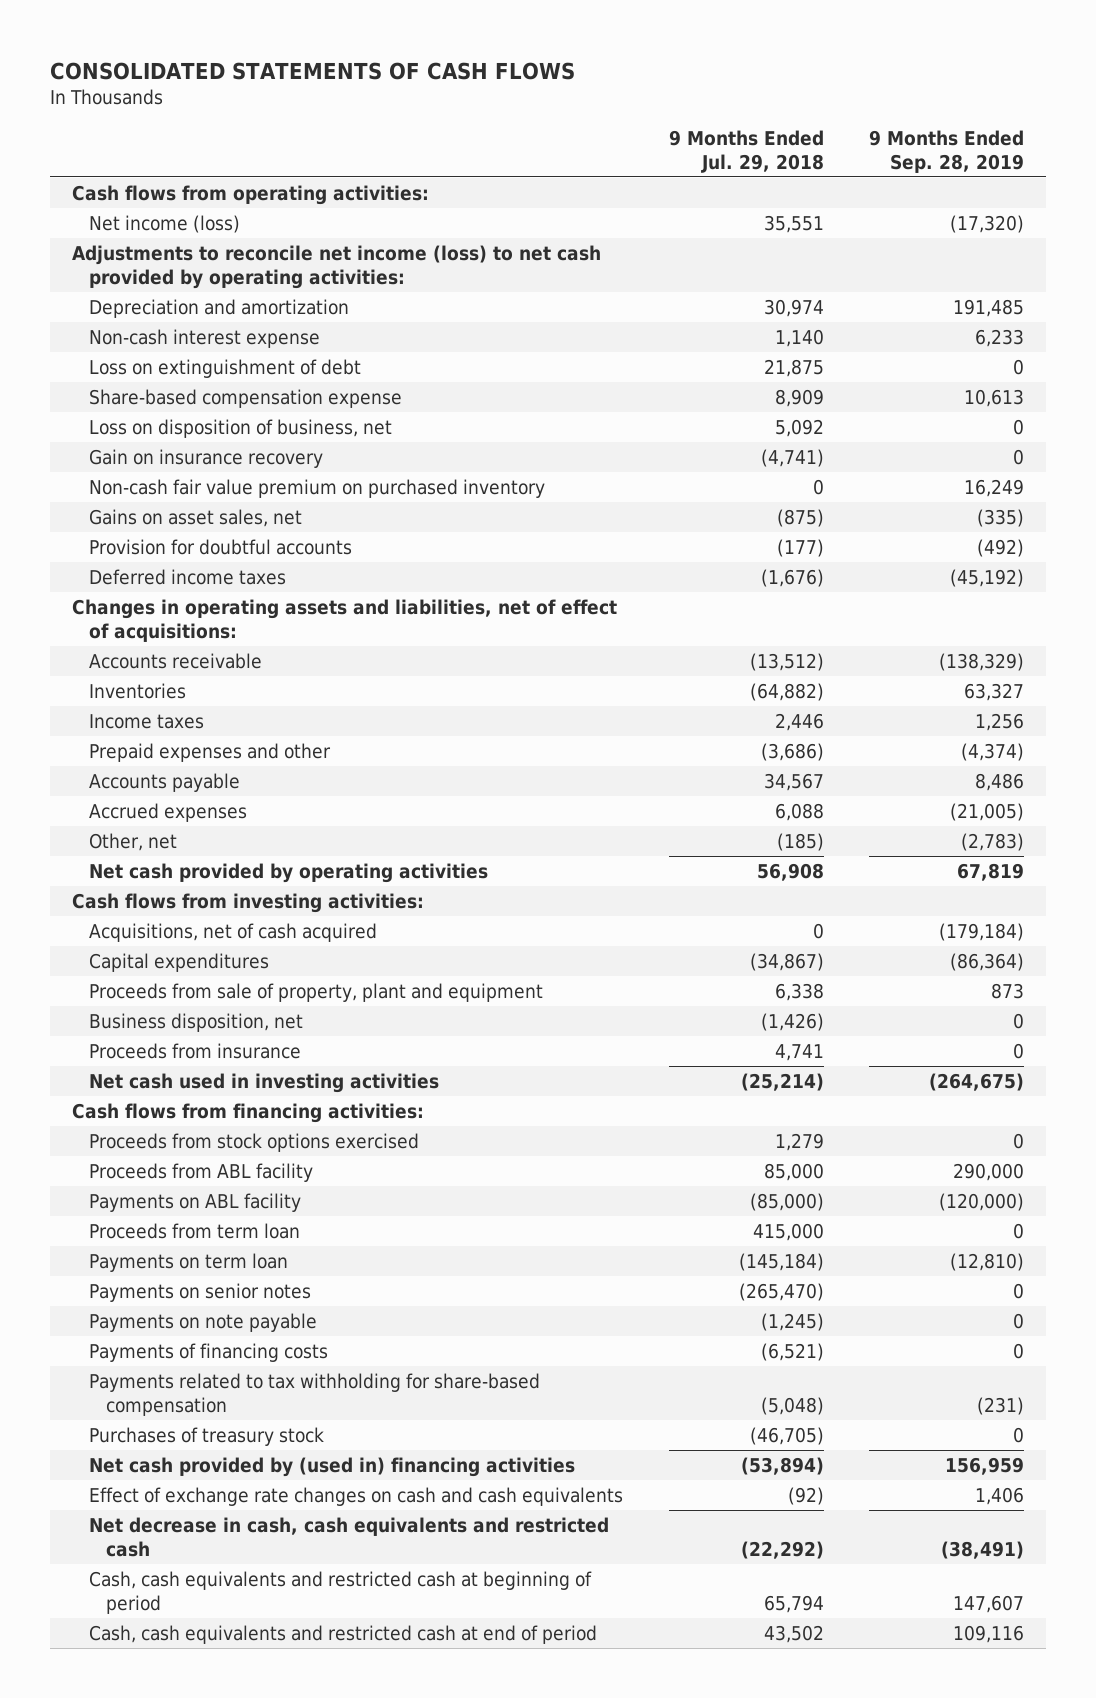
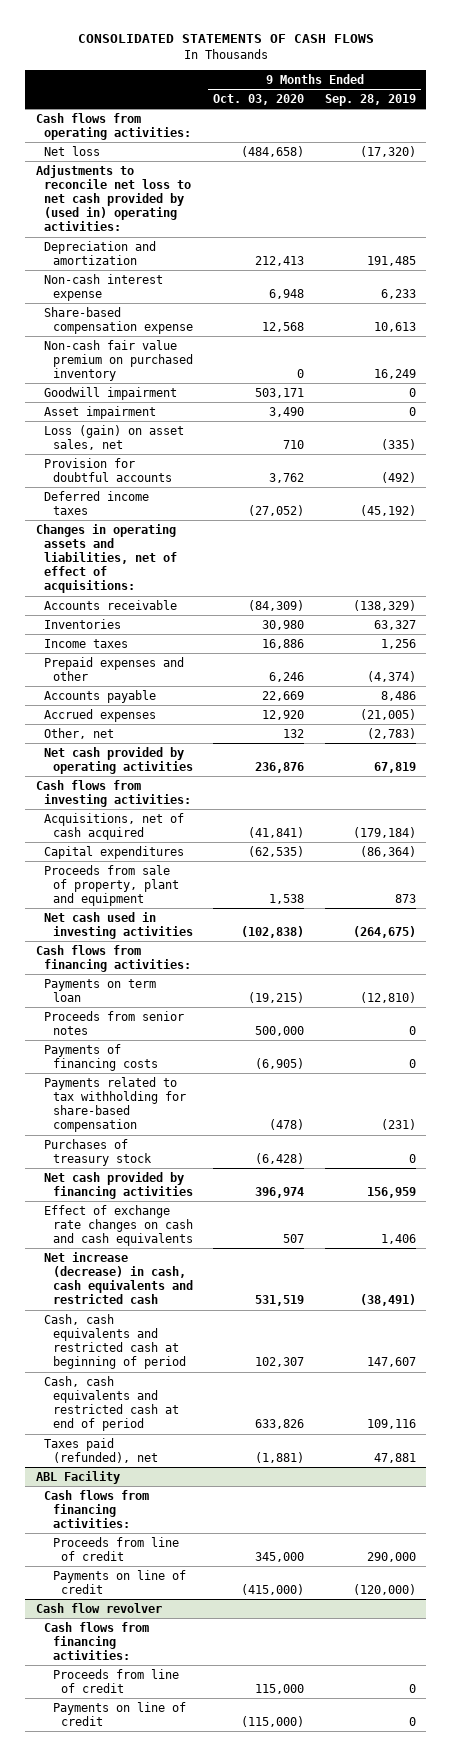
- | 9 Months Ended Jul. 29, 2018 | 9 Months Ended Sep. 28, 2019
+ | 9 Months Ended Oct. 03, 2020 | 9 Months Ended Sep. 28, 2019
- Net income (loss) | 35,551 | (17,320)
- Adjustments to reconcile net income (loss) to net cash provided by operating activities:
+ Net loss | (484,658) | (17,320)
+ Adjustments to reconcile net loss to net cash provided by (used in) operating activities:
- Loss on extinguishment of debt | 21,875 | 0
- Loss on disposition of business, net | 5,092 | 0
- Gain on insurance recovery | (4,741) | 0
- Gains on asset sales, net | (875) | (335)
+ Goodwill impairment | 503,171 | 0
+ Asset impairment | 3,490 | 0
+ Loss (gain) on asset sales, net | 710 | (335)
- Business disposition, net | (1,426) | 0
- Proceeds from insurance | 4,741 | 0
- Proceeds from stock options exercised | 1,279 | 0
- Proceeds from ABL facility | 85,000 | 290,000
- Payments on ABL facility | (85,000) | (120,000)
- Proceeds from term loan | 415,000 | 0
- Payments on senior notes | (265,470) | 0
- Payments on note payable | (1,245) | 0
+ Proceeds from senior notes | 500,000 | 0
- Net cash provided by (used in) financing activities | (53,894) | 156,959
+ Net cash provided by financing activities | 396,974 | 156,959
- Net decrease in cash, cash equivalents and restricted cash | (22,292) | (38,491)
+ Net increase (decrease) in cash, cash equivalents and restricted cash | 531,519 | (38,491)
+ Taxes paid (refunded), net | (1,881) | 47,881
+ ABL Facility
+ Cash flows from financing activities:
+ Proceeds from line of credit | 345,000 | 290,000
+ Payments on line of credit | (415,000) | (120,000)
+ Cash flow revolver
+ Cash flows from financing activities:
+ Proceeds from line of credit | 115,000 | 0
+ Payments on line of credit | (115,000) | 0

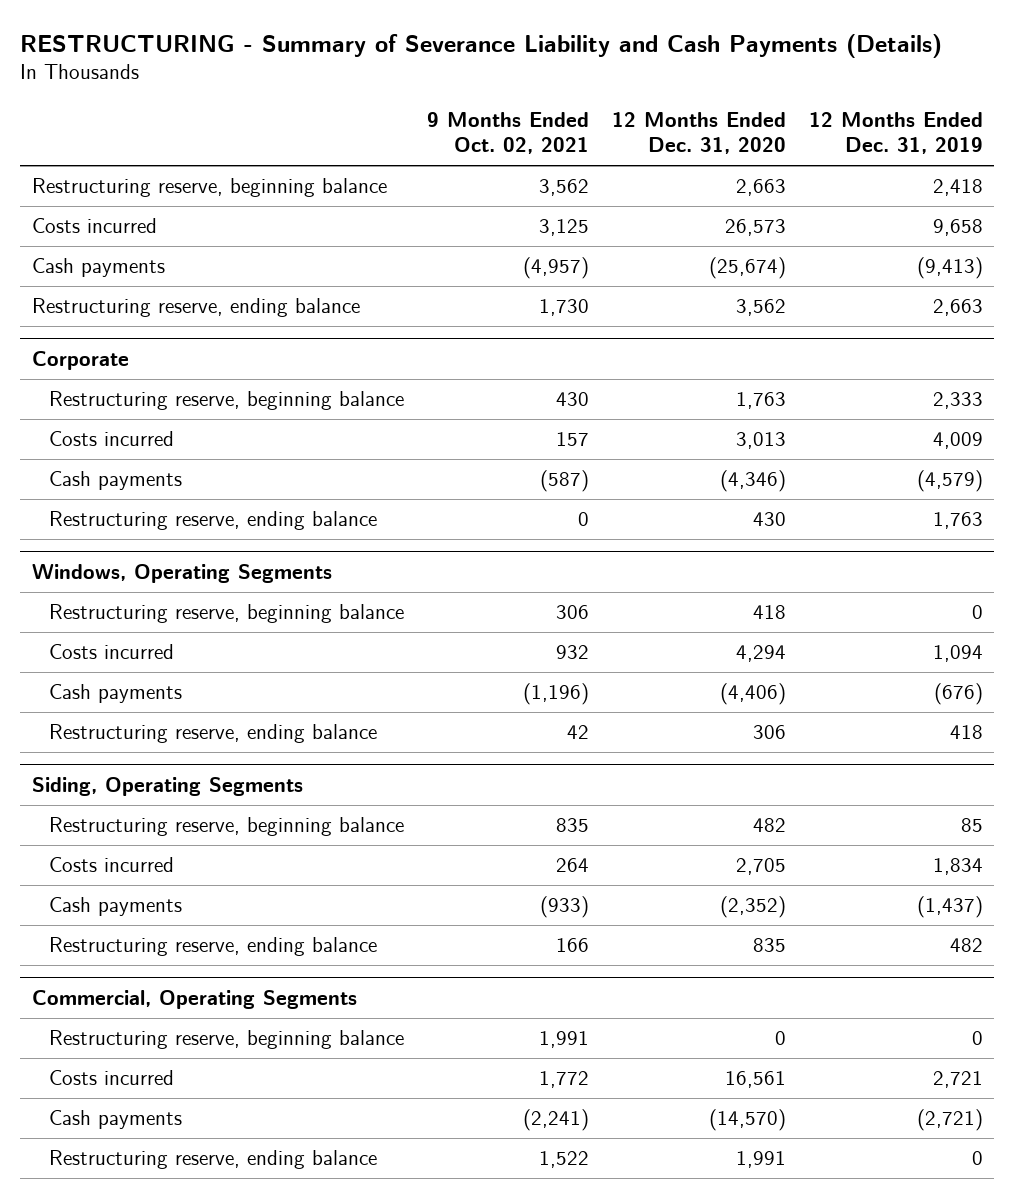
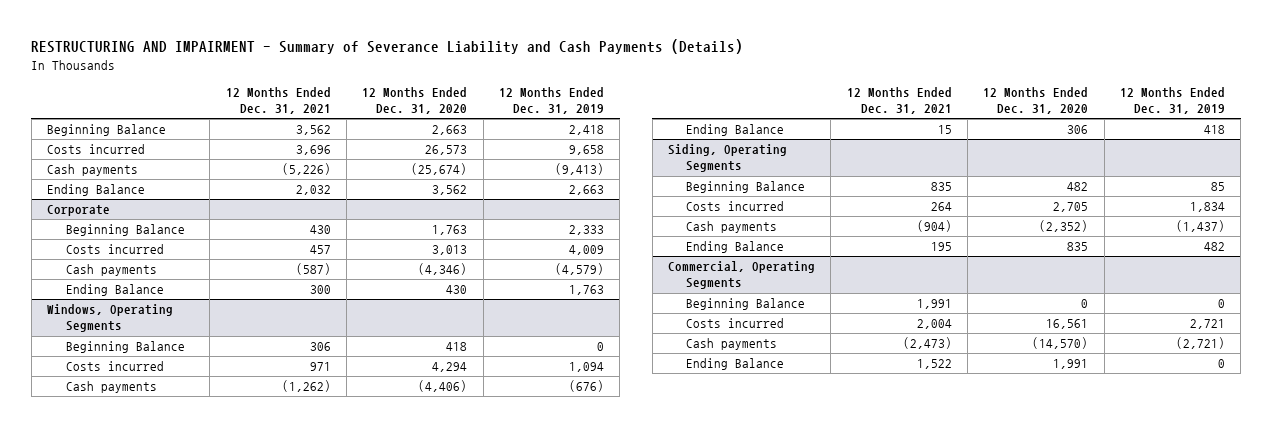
- RESTRUCTURING - Summary of Severance Liability and Cash Payments (Details)
+ RESTRUCTURING AND IMPAIRMENT - Summary of Severance Liability and Cash Payments (Details)
- | 9 Months Ended Oct. 02, 2021 | 12 Months Ended Dec. 31, 2020 | 12 Months Ended Dec. 31, 2019
+ | 12 Months Ended Dec. 31, 2021 | 12 Months Ended Dec. 31, 2020 | 12 Months Ended Dec. 31, 2019
- Restructuring reserve, beginning balance | 3,562 | 2,663 | 2,418
+ Beginning Balance | 3,562 | 2,663 | 2,418
- Restructuring reserve, ending balance | 1,730 | 3,562 | 2,663
+ Ending Balance | 2,032 | 3,562 | 2,663
@ Corporate
- Restructuring reserve, beginning balance | 430 | 1,763 | 2,333
+ Beginning Balance | 430 | 1,763 | 2,333
- Restructuring reserve, ending balance | 0 | 430 | 1,763
+ Ending Balance | 300 | 430 | 1,763
@ Windows, Operating Segments
- Restructuring reserve, beginning balance | 306 | 418 | 0
+ Beginning Balance | 306 | 418 | 0
- Restructuring reserve, ending balance | 42 | 306 | 418
+ Ending Balance | 15 | 306 | 418
@ Siding, Operating Segments
- Restructuring reserve, beginning balance | 835 | 482 | 85
+ Beginning Balance | 835 | 482 | 85
- Restructuring reserve, ending balance | 166 | 835 | 482
+ Ending Balance | 195 | 835 | 482
@ Commercial, Operating Segments
- Restructuring reserve, beginning balance | 1,991 | 0 | 0
+ Beginning Balance | 1,991 | 0 | 0
- Restructuring reserve, ending balance | 1,522 | 1,991 | 0
+ Ending Balance | 1,522 | 1,991 | 0

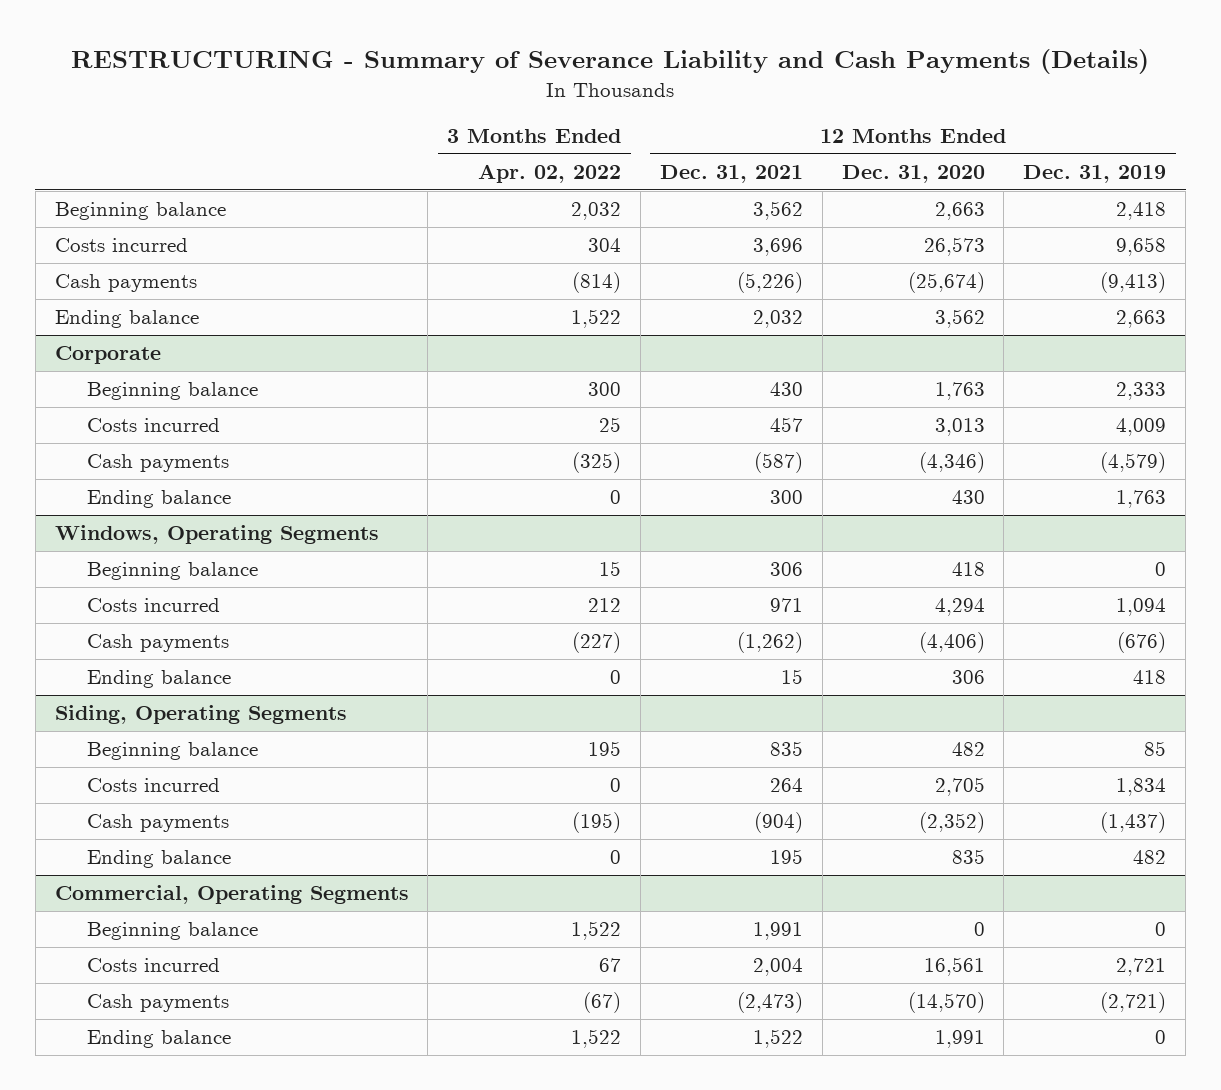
- RESTRUCTURING AND IMPAIRMENT - Summary of Severance Liability and Cash Payments (Details)
+ RESTRUCTURING - Summary of Severance Liability and Cash Payments (Details)
- | 12 Months Ended Dec. 31, 2021 | 12 Months Ended Dec. 31, 2020 | 12 Months Ended Dec. 31, 2019
+ | 3 Months Ended Apr. 02, 2022 | 12 Months Ended Dec. 31, 2021 | 12 Months Ended Dec. 31, 2020 | 12 Months Ended Dec. 31, 2019
- Beginning Balance | 3,562 | 2,663 | 2,418
+ Beginning balance | 2,032 | 3,562 | 2,663 | 2,418
- Ending Balance | 2,032 | 3,562 | 2,663
+ Ending balance | 1,522 | 2,032 | 3,562 | 2,663
@ Corporate
- Beginning Balance | 430 | 1,763 | 2,333
+ Beginning balance | 300 | 430 | 1,763 | 2,333
- Ending Balance | 300 | 430 | 1,763
+ Ending balance | 0 | 300 | 430 | 1,763
@ Windows, Operating Segments
- Beginning Balance | 306 | 418 | 0
+ Beginning balance | 15 | 306 | 418 | 0
- Ending Balance | 15 | 306 | 418
+ Ending balance | 0 | 15 | 306 | 418
@ Siding, Operating Segments
- Beginning Balance | 835 | 482 | 85
+ Beginning balance | 195 | 835 | 482 | 85
- Ending Balance | 195 | 835 | 482
+ Ending balance | 0 | 195 | 835 | 482
@ Commercial, Operating Segments
- Beginning Balance | 1,991 | 0 | 0
+ Beginning balance | 1,522 | 1,991 | 0 | 0
- Ending Balance | 1,522 | 1,991 | 0
+ Ending balance | 1,522 | 1,522 | 1,991 | 0

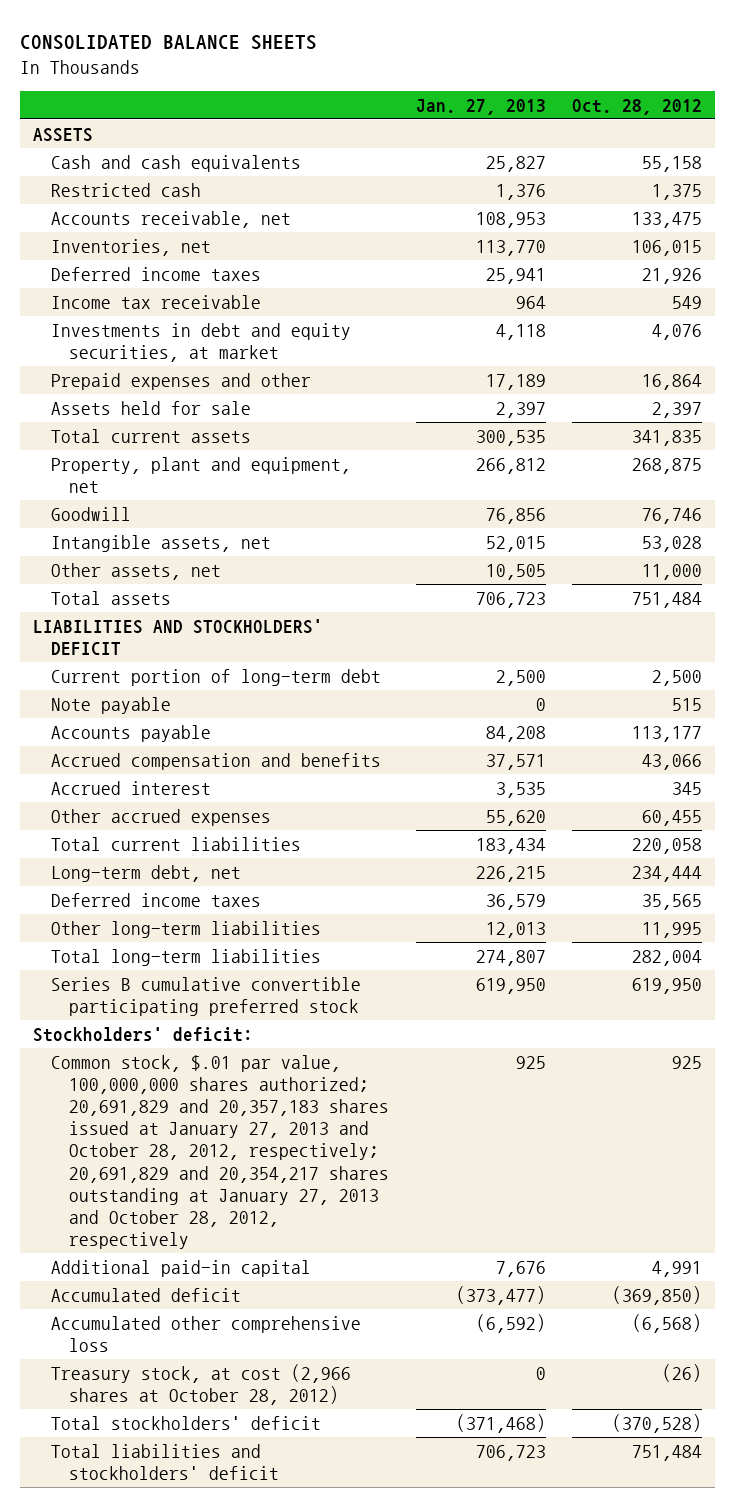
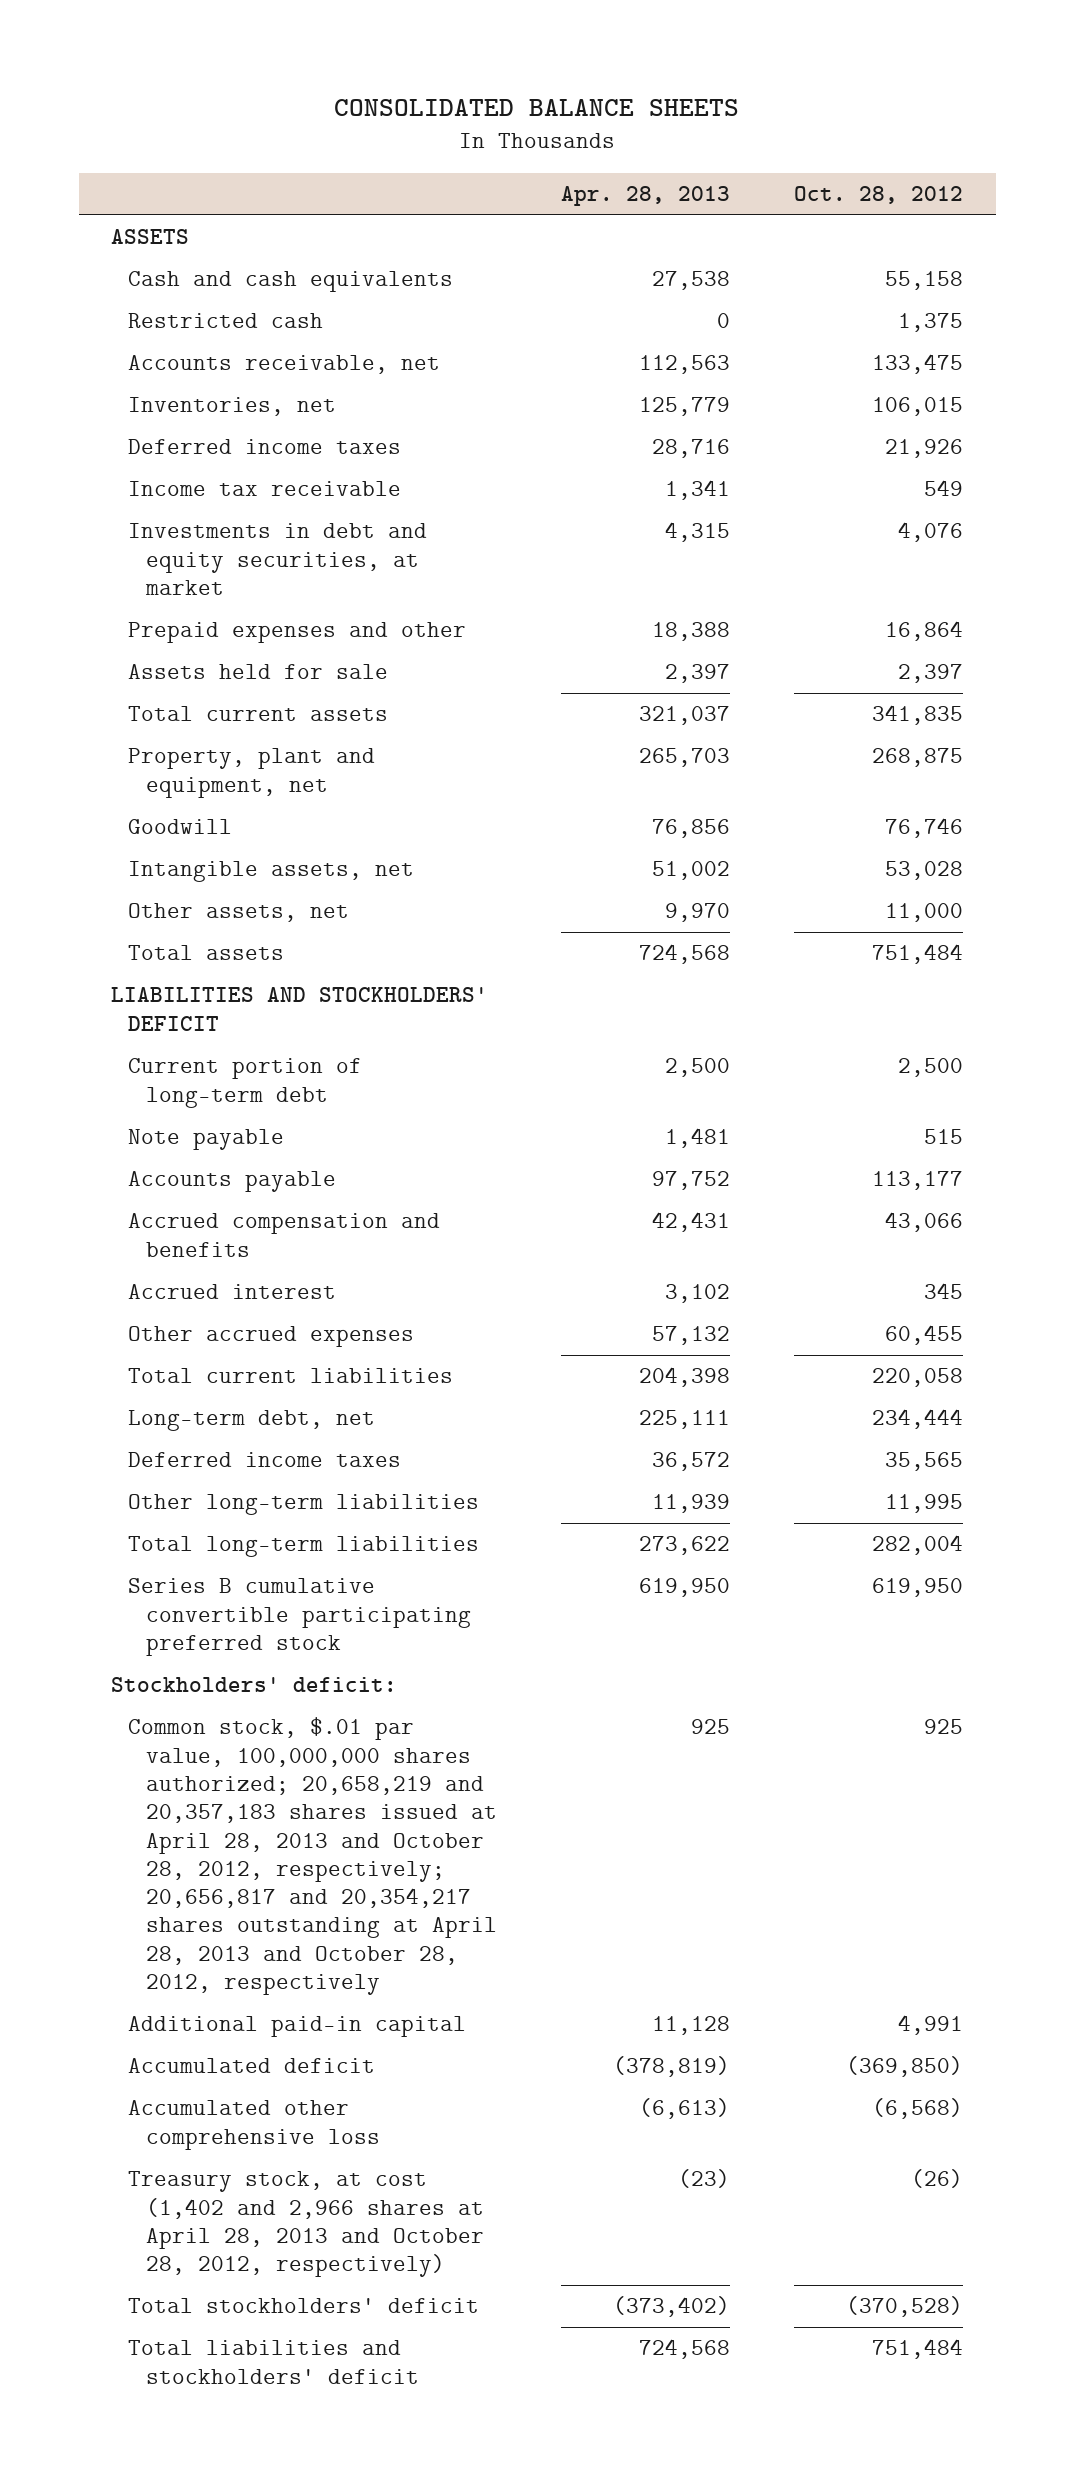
- | Jan. 27, 2013 | Oct. 28, 2012
+ | Apr. 28, 2013 | Oct. 28, 2012
- Common stock, $.01 par value, 100,000,000 shares authorized; 20,691,829 and 20,357,183 shares issued at January 27, 2013 and October 28, 2012, respectively; 20,691,829 and 20,354,217 shares outstanding at January 27, 2013 and October 28, 2012, respectively | 925 | 925
+ Common stock, $.01 par value, 100,000,000 shares authorized; 20,658,219 and 20,357,183 shares issued at April 28, 2013 and October 28, 2012, respectively; 20,656,817 and 20,354,217 shares outstanding at April 28, 2013 and October 28, 2012, respectively | 925 | 925
- Treasury stock, at cost (2,966 shares at October 28, 2012) | 0 | (26)
+ Treasury stock, at cost (1,402 and 2,966 shares at April 28, 2013 and October 28, 2012, respectively) | (23) | (26)

